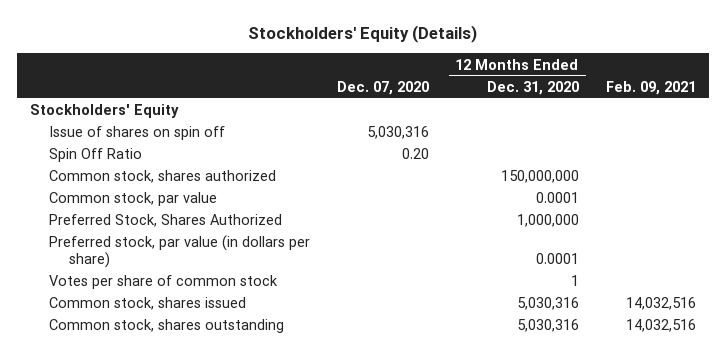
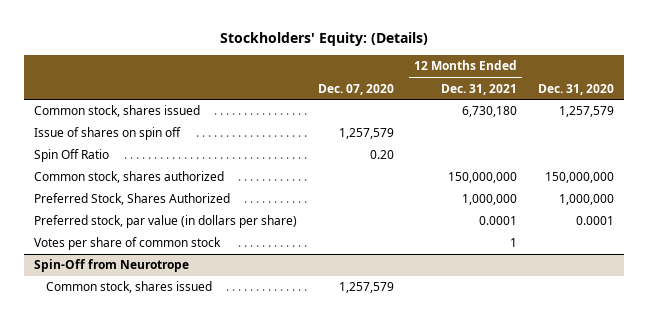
- Stockholders' Equity (Details)
+ Stockholders' Equity: (Details)
- | Dec. 07, 2020 | 12 Months Ended Dec. 31, 2020 | Feb. 09, 2021
+ | Dec. 07, 2020 | 12 Months Ended Dec. 31, 2021 | Dec. 31, 2020
- Stockholders' Equity
- Issue of shares on spin off | 5,030,316 | |
moved up: Common stock, shares issued | | 6,730,180 | 1,257,579
+ Issue of shares on spin off | 1,257,579 | |
- Common stock, par value | | 0.0001 |
- Common stock, shares outstanding | | 5,030,316 | 14,032,516
+ Spin-Off from Neurotrope
+ Common stock, shares issued | 1,257,579 | |

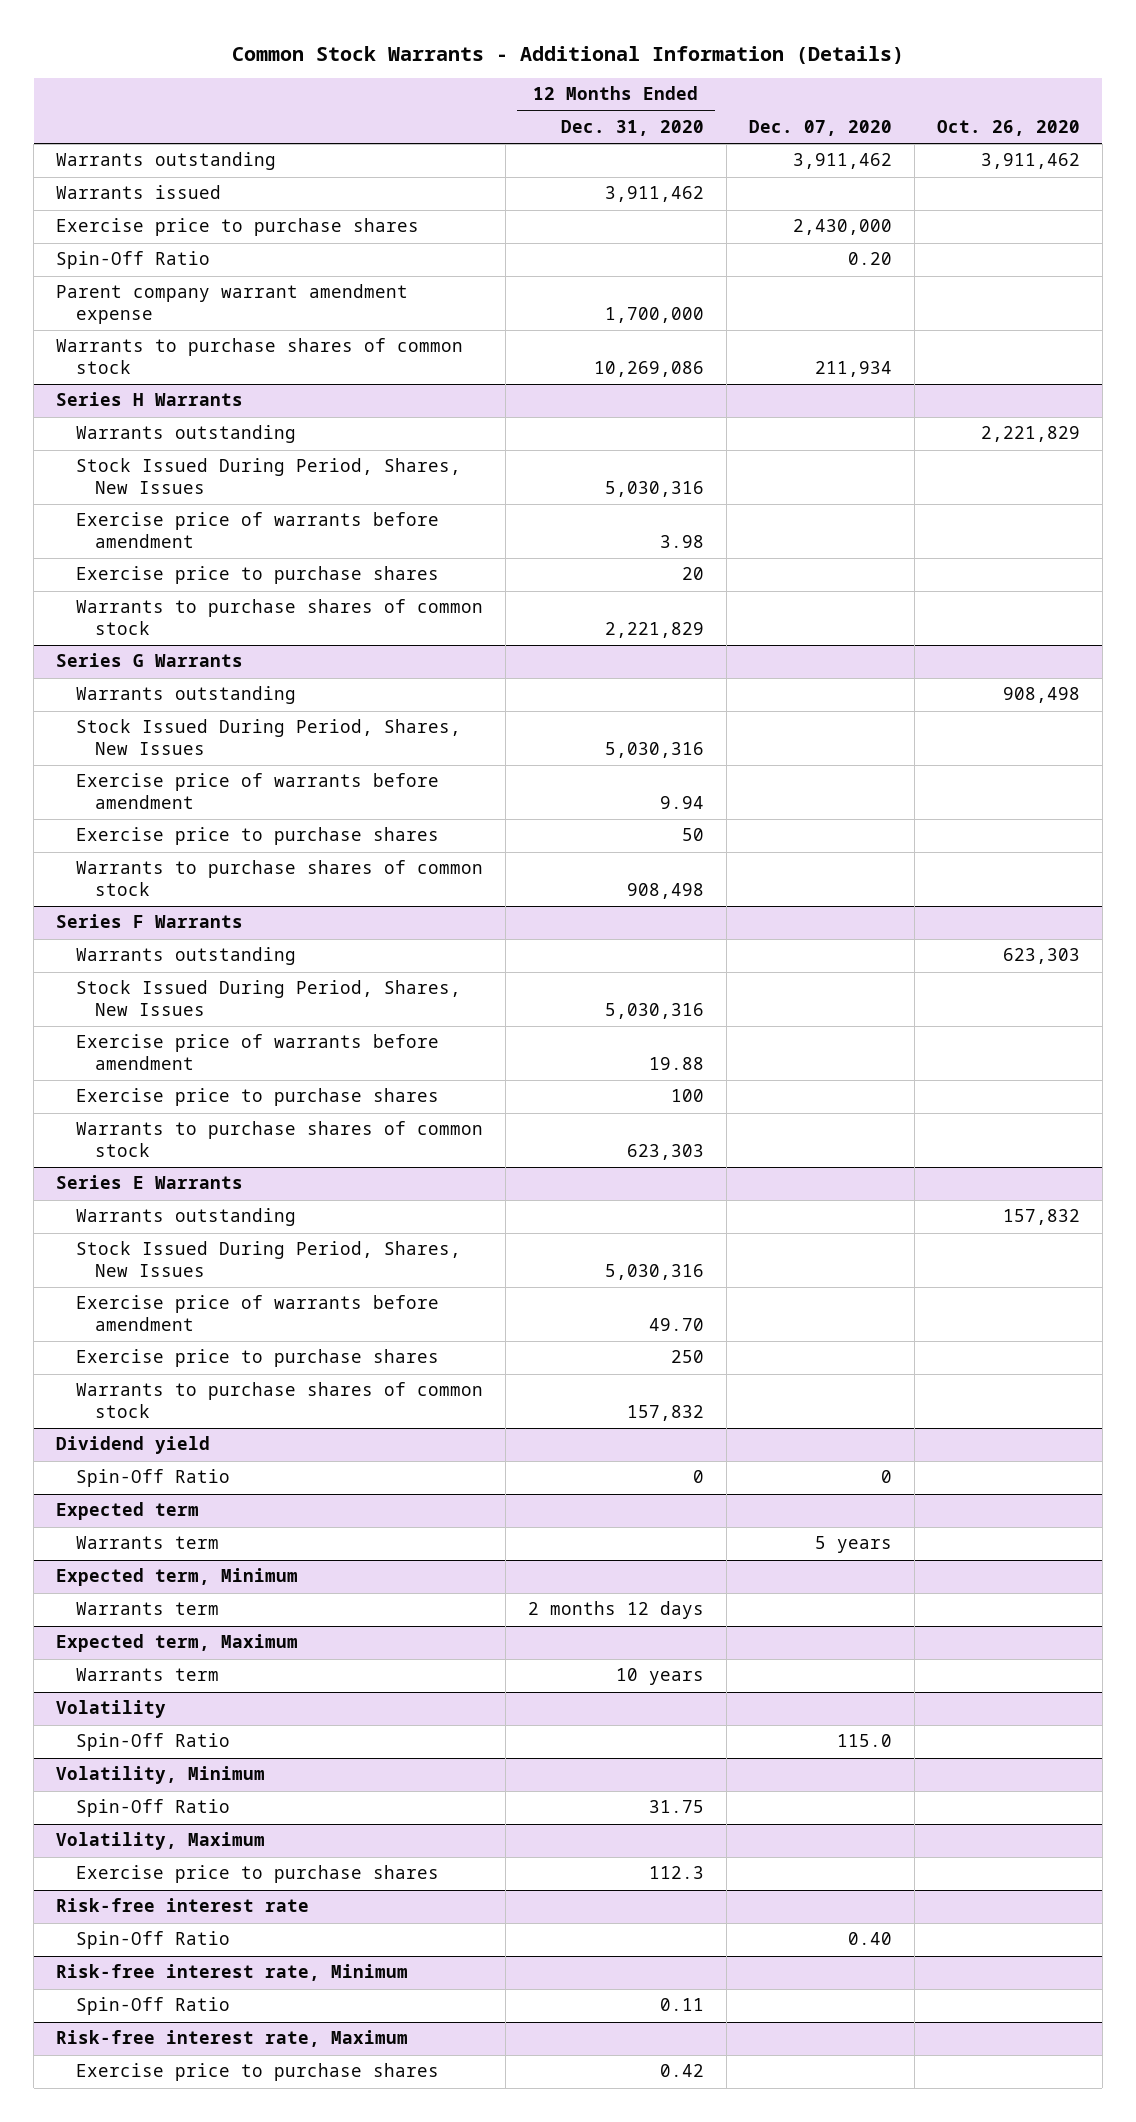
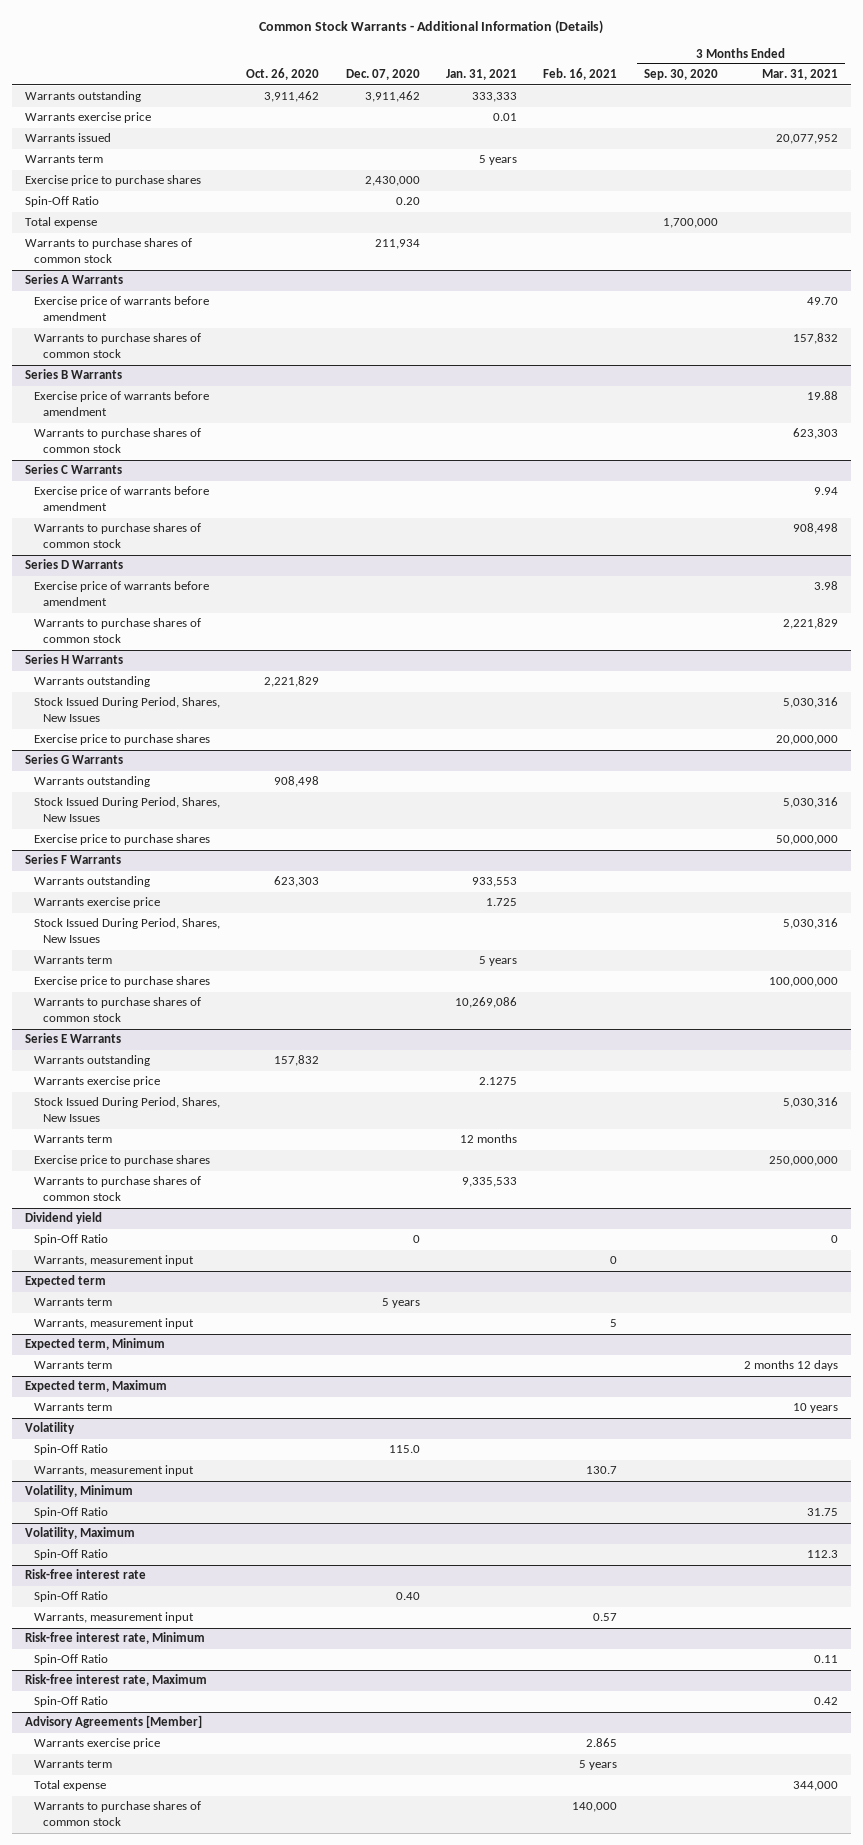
- | 12 Months Ended Dec. 31, 2020 | Dec. 07, 2020 | Oct. 26, 2020
+ | Oct. 26, 2020 | Dec. 07, 2020 | Jan. 31, 2021 | Feb. 16, 2021 | 3 Months Ended Sep. 30, 2020 | 3 Months Ended Mar. 31, 2021
+ Warrants exercise price | | | 0.01 | | |
+ Warrants term | | | 5 years | | |
- Parent company warrant amendment expense | 1,700,000 | |
+ Total expense | | | | | 1,700,000 |
+ Series A Warrants
+ Exercise price of warrants before amendment | | | | | | 49.70
+ Warrants to purchase shares of common stock | | | | | | 157,832
+ Series B Warrants
+ Exercise price of warrants before amendment | | | | | | 19.88
+ Warrants to purchase shares of common stock | | | | | | 623,303
+ Series C Warrants
+ Exercise price of warrants before amendment | | | | | | 9.94
+ Warrants to purchase shares of common stock | | | | | | 908,498
+ Series D Warrants
+ Exercise price of warrants before amendment | | | | | | 3.98
+ Warrants to purchase shares of common stock | | | | | | 2,221,829
@ Series H Warrants
- Exercise price of warrants before amendment | 3.98 | |
- Warrants to purchase shares of common stock | 2,221,829 | |
@ Series G Warrants
- Exercise price of warrants before amendment | 9.94 | |
- Warrants to purchase shares of common stock | 908,498 | |
@ Series F Warrants
+ Warrants exercise price | | | 1.725 | | |
- Exercise price of warrants before amendment | 19.88 | |
+ Warrants term | | | 5 years | | |
@ Series E Warrants
+ Warrants exercise price | | | 2.1275 | | |
- Exercise price of warrants before amendment | 49.70 | |
+ Warrants term | | | 12 months | | |
@ Dividend yield
+ Warrants, measurement input | | | | 0 | |
@ Expected term
+ Warrants, measurement input | | | | 5 | |
@ Volatility
+ Warrants, measurement input | | | | 130.7 | |
@ Volatility, Maximum
- Exercise price to purchase shares | 112.3 | |
+ Spin-Off Ratio | | | | | | 112.3
@ Risk-free interest rate
+ Warrants, measurement input | | | | 0.57 | |
@ Risk-free interest rate, Maximum
- Exercise price to purchase shares | 0.42 | |
+ Spin-Off Ratio | | | | | | 0.42
+ Advisory Agreements [Member]
+ Warrants exercise price | | | | 2.865 | |
+ Warrants term | | | | 5 years | |
+ Total expense | | | | | | 344,000
+ Warrants to purchase shares of common stock | | | | 140,000 | |

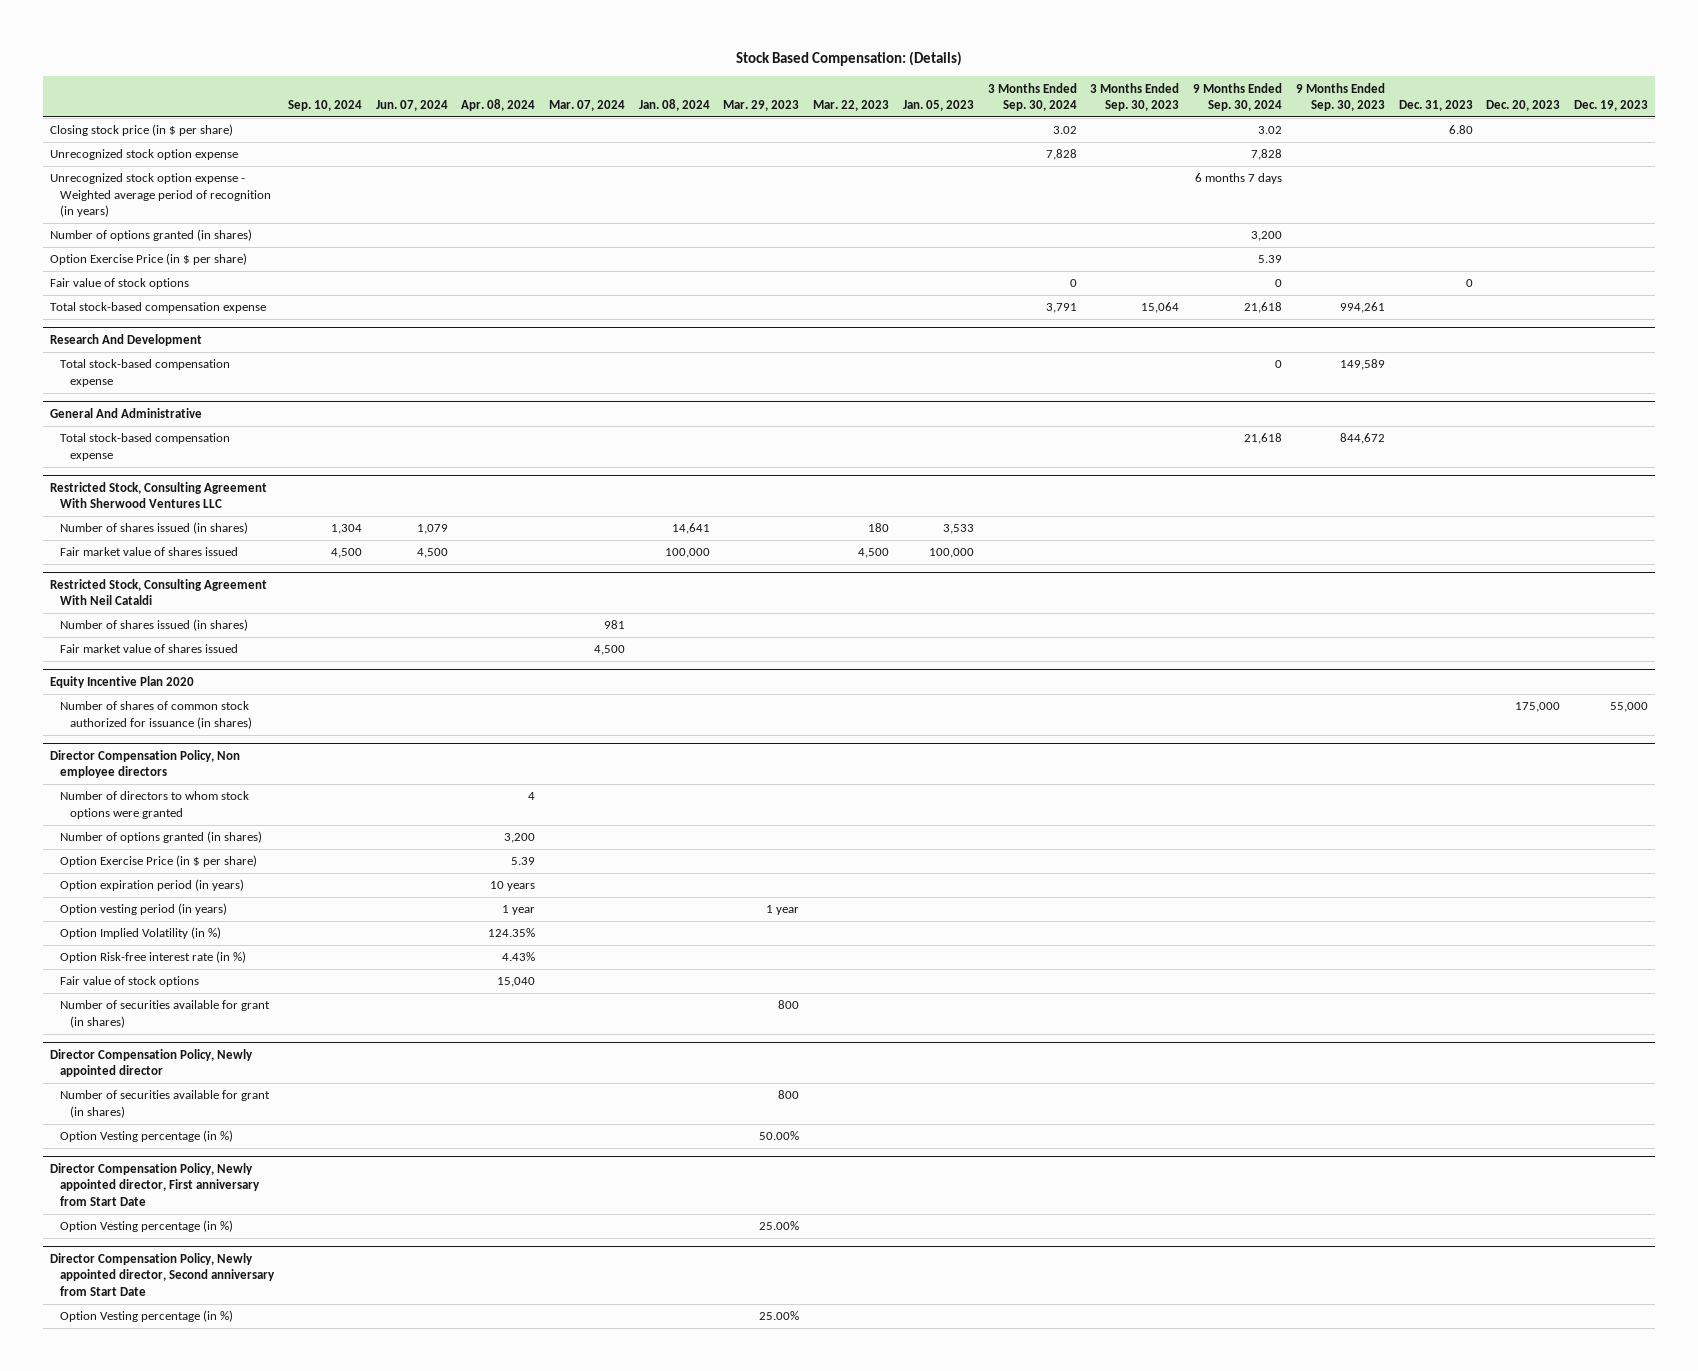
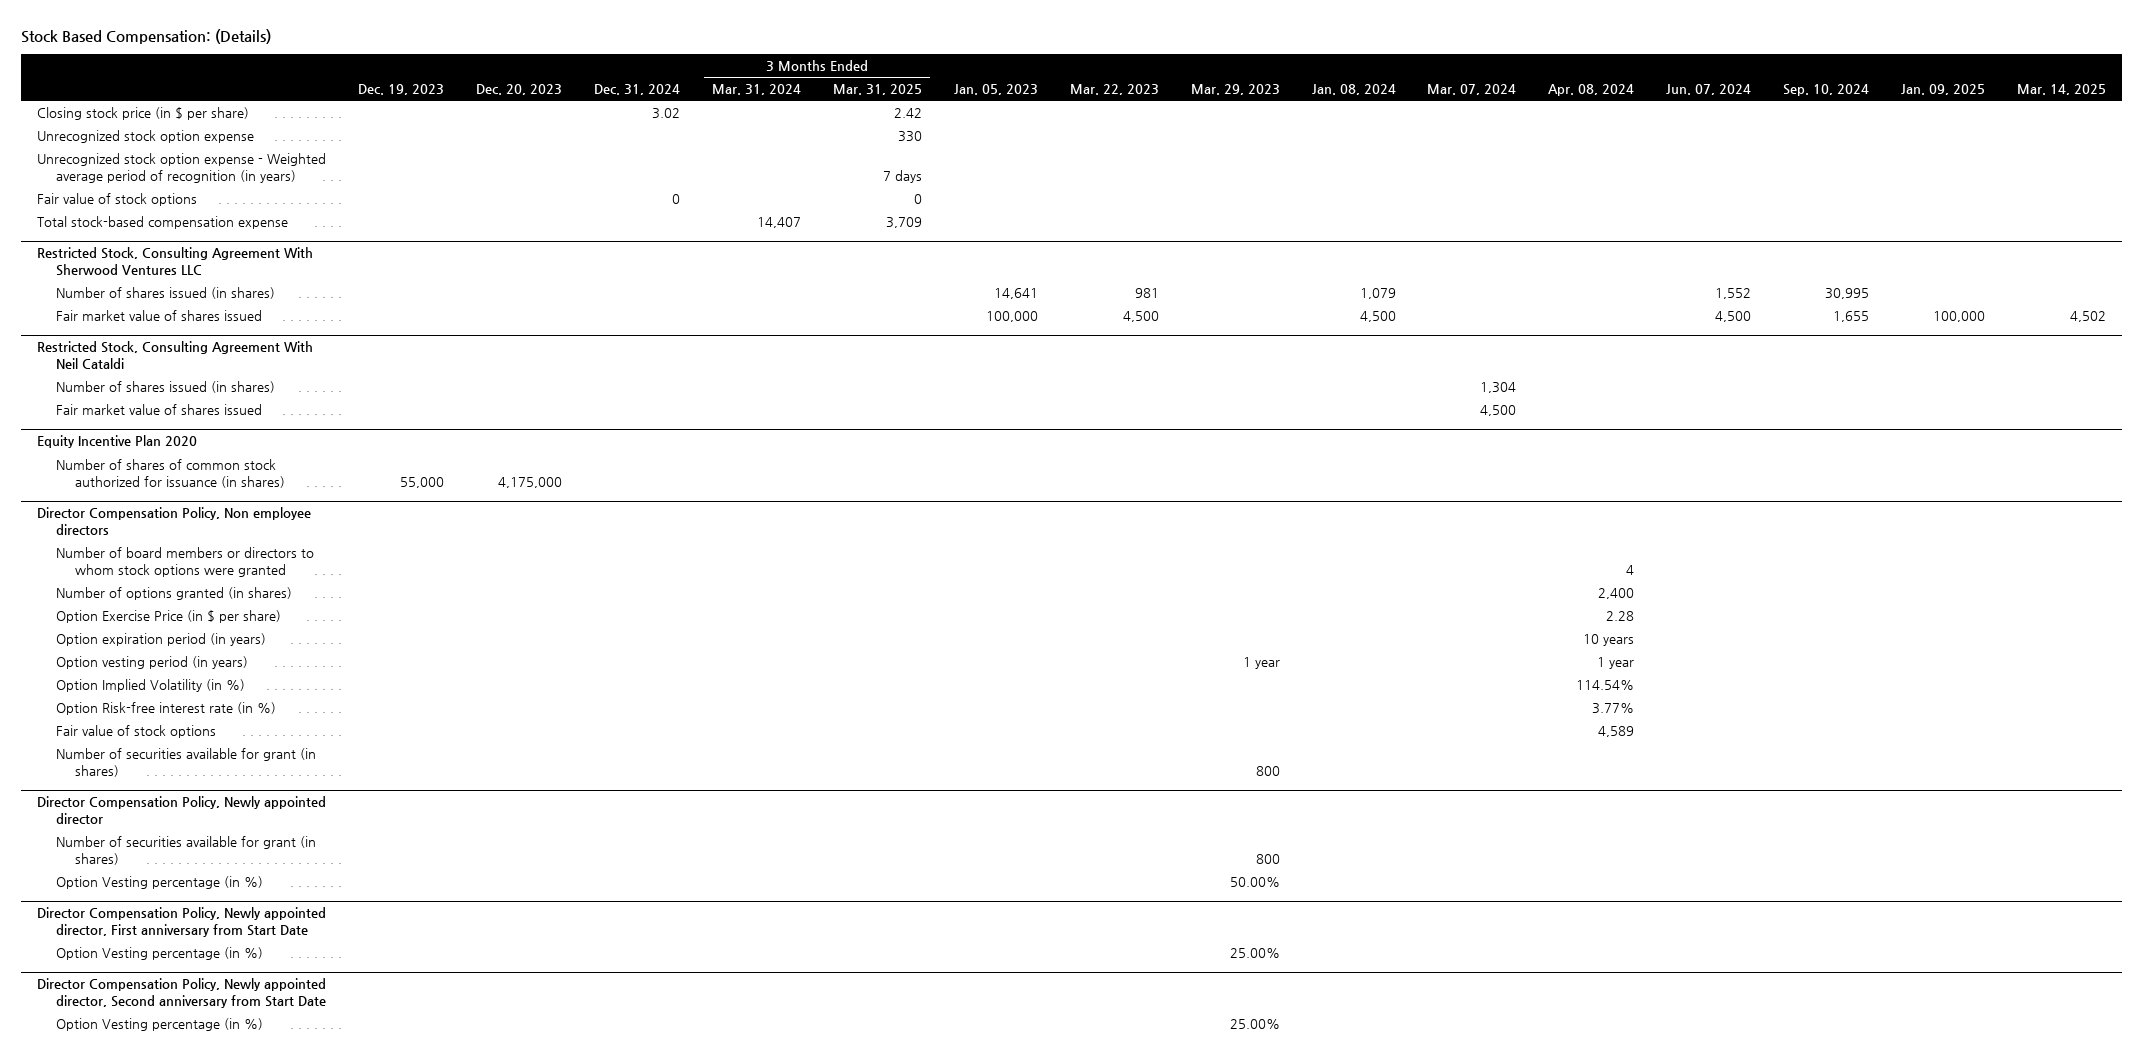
- | Sep. 10, 2024 | Jun. 07, 2024 | Apr. 08, 2024 | Mar. 07, 2024 | Jan. 08, 2024 | Mar. 29, 2023 | Mar. 22, 2023 | Jan. 05, 2023 | 3 Months Ended Sep. 30, 2024 | 3 Months Ended Sep. 30, 2023 | 9 Months Ended Sep. 30, 2024 | 9 Months Ended Sep. 30, 2023 | Dec. 31, 2023 | Dec. 20, 2023 | Dec. 19, 2023
+ | Dec. 19, 2023 | Dec. 20, 2023 | Dec. 31, 2024 | 3 Months Ended Mar. 31, 2024 | 3 Months Ended Mar. 31, 2025 | Jan. 05, 2023 | Mar. 22, 2023 | Mar. 29, 2023 | Jan. 08, 2024 | Mar. 07, 2024 | Apr. 08, 2024 | Jun. 07, 2024 | Sep. 10, 2024 | Jan. 09, 2025 | Mar. 14, 2025
- Number of options granted (in shares) | | | | | | | | | | | 3,200 | | | |
- Option Exercise Price (in $ per share) | | | | | | | | | | | 5.39 | | | |
- Research And Development
- Total stock-based compensation expense | | | | | | | | | | | 0 | 149,589 | | |
- General And Administrative
- Total stock-based compensation expense | | | | | | | | | | | 21,618 | 844,672 | | |
@ Restricted Stock, Consulting Agreement With Sherwood Ventures LLC
- Number of shares issued (in shares) | 1,304 | 1,079 | | | 14,641 | | 180 | 3,533 | | | | | | |
- Fair market value of shares issued | 4,500 | 4,500 | | | 100,000 | | 4,500 | 100,000 | | | | | | |
+ Number of shares issued (in shares) | | | | | | 14,641 | 981 | | 1,079 | | | 1,552 | 30,995 | |
+ Fair market value of shares issued | | | | | | 100,000 | 4,500 | | 4,500 | | | 4,500 | 1,655 | 100,000 | 4,502
@ Restricted Stock, Consulting Agreement With Neil Cataldi
- Number of shares issued (in shares) | | | | 981 | | | | | | | | | | |
+ Number of shares issued (in shares) | | | | | | | | | | 1,304 | | | | |
@ Equity Incentive Plan 2020
- Number of shares of common stock authorized for issuance (in shares) | | | | | | | | | | | | | | 175,000 | 55,000
+ Number of shares of common stock authorized for issuance (in shares) | 55,000 | 4,175,000 | | | | | | | | | | | | |
@ Director Compensation Policy, Non employee directors
- Number of directors to whom stock options were granted | | | 4 | | | | | | | | | | | |
- Number of options granted (in shares) | | | 3,200 | | | | | | | | | | | |
- Option Exercise Price (in $ per share) | | | 5.39 | | | | | | | | | | | |
+ Number of board members or directors to whom stock options were granted | | | | | | | | | | | 4 | | | |
+ Number of options granted (in shares) | | | | | | | | | | | 2,400 | | | |
+ Option Exercise Price (in $ per share) | | | | | | | | | | | 2.28 | | | |
- Option Implied Volatility (in %) | | | 124.35% | | | | | | | | | | | |
- Option Risk-free interest rate (in %) | | | 4.43% | | | | | | | | | | | |
- Fair value of stock options | | | 15,040 | | | | | | | | | | | |
+ Option Implied Volatility (in %) | | | | | | | | | | | 114.54% | | | |
+ Option Risk-free interest rate (in %) | | | | | | | | | | | 3.77% | | | |
+ Fair value of stock options | | | | | | | | | | | 4,589 | | | |

